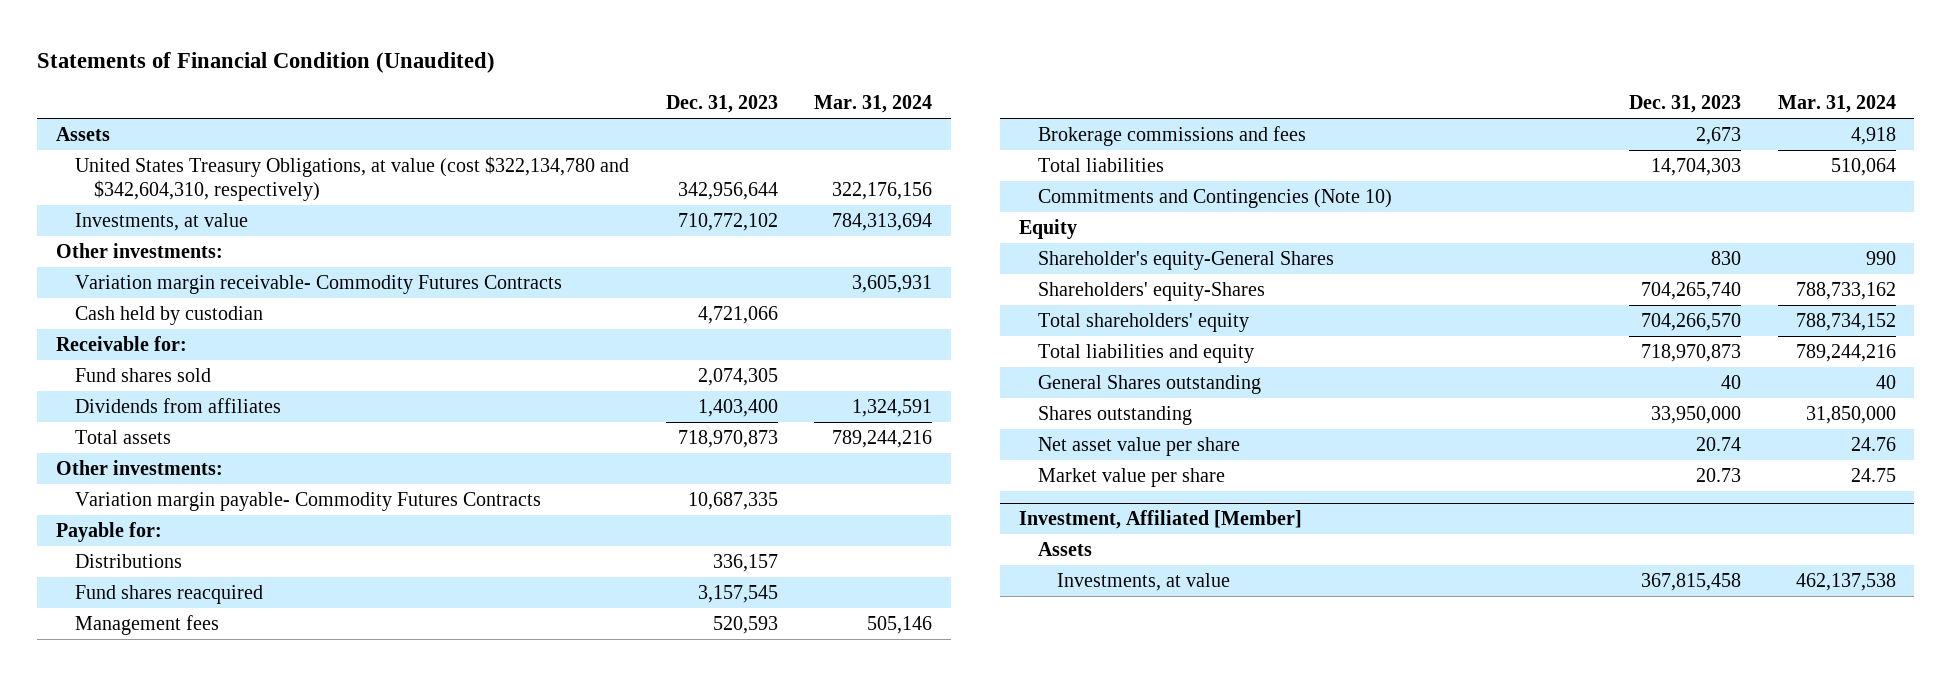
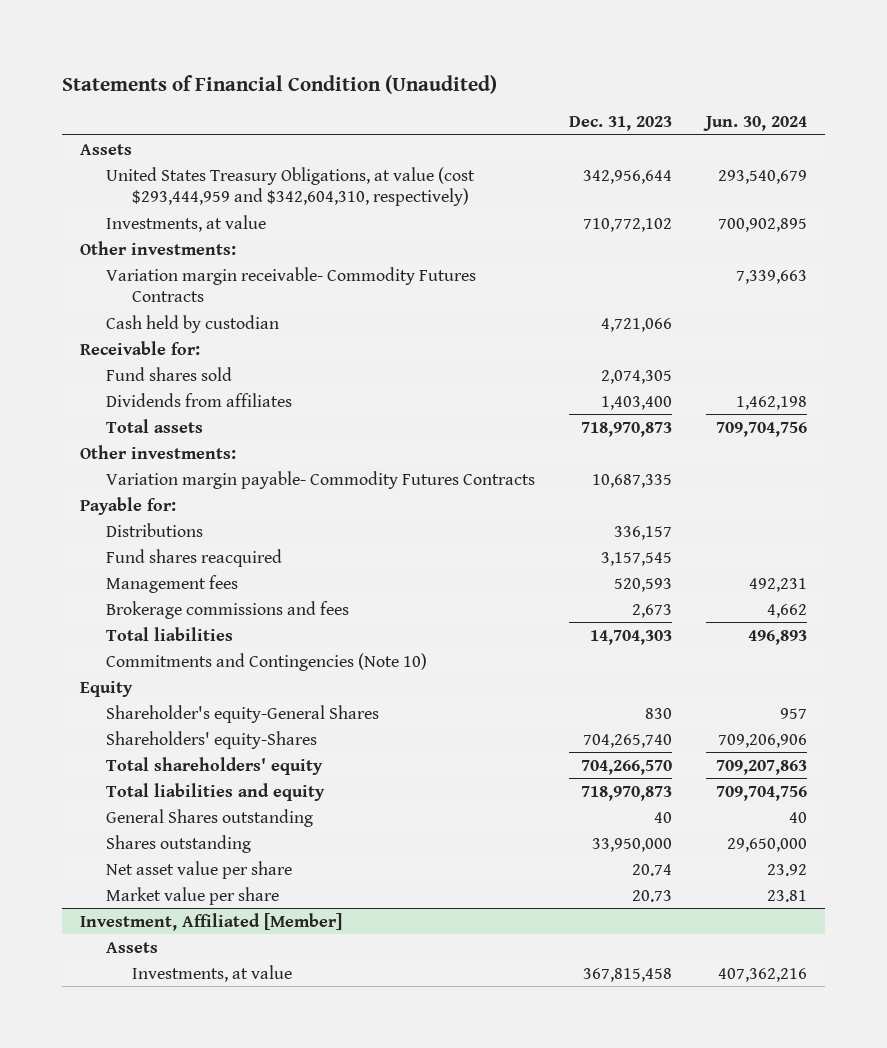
- | Dec. 31, 2023 | Mar. 31, 2024
+ | Dec. 31, 2023 | Jun. 30, 2024
- United States Treasury Obligations, at value (cost $322,134,780 and $342,604,310, respectively) | 342,956,644 | 322,176,156
+ United States Treasury Obligations, at value (cost $293,444,959 and $342,604,310, respectively) | 342,956,644 | 293,540,679

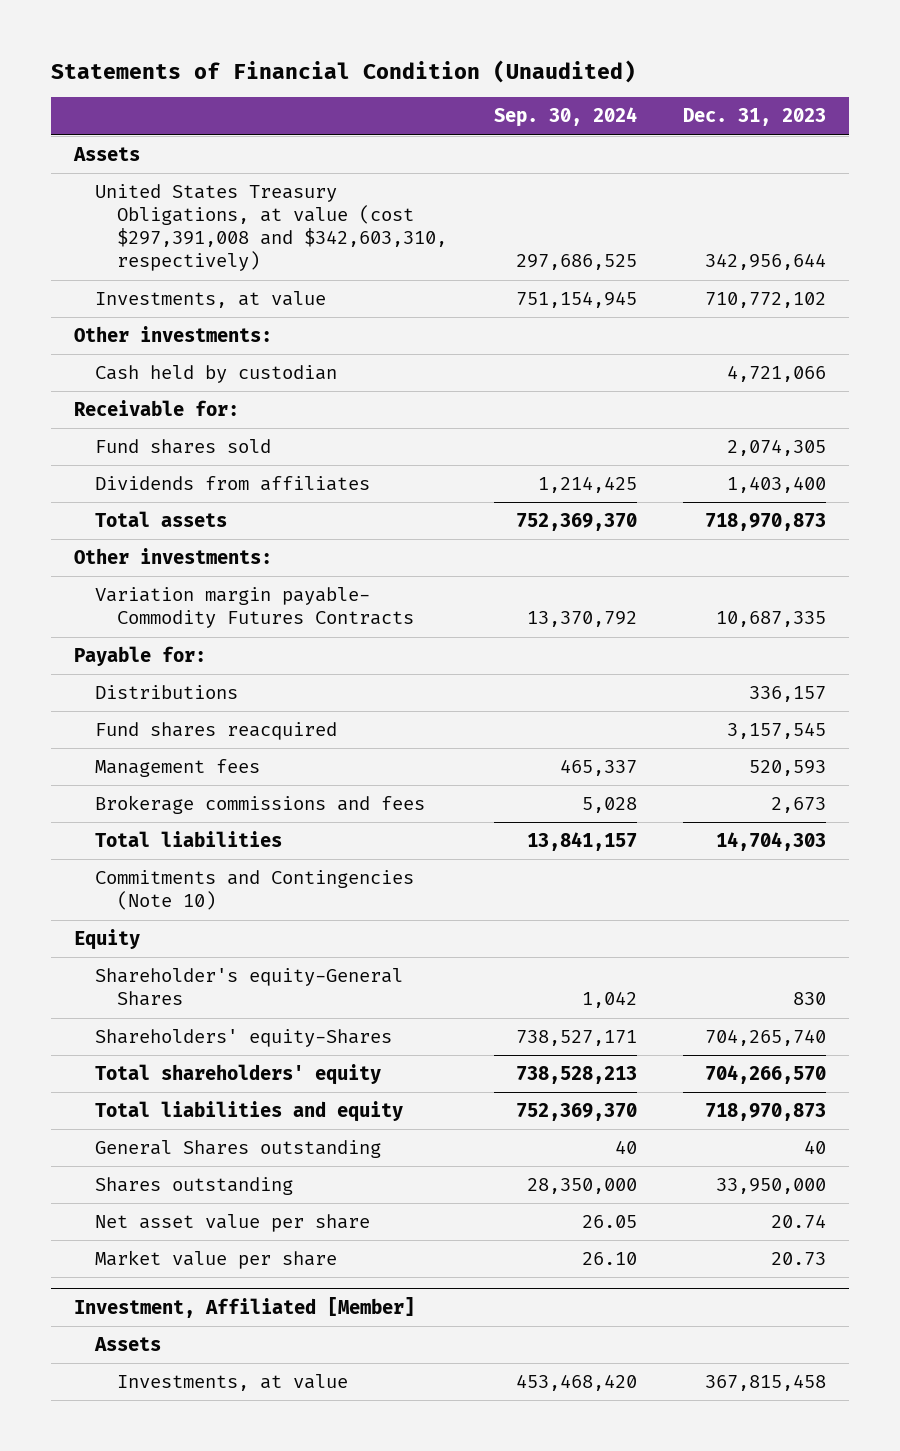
- | Dec. 31, 2023 | Jun. 30, 2024
+ | Sep. 30, 2024 | Dec. 31, 2023
- United States Treasury Obligations, at value (cost $293,444,959 and $342,604,310, respectively) | 342,956,644 | 293,540,679
+ United States Treasury Obligations, at value (cost $297,391,008 and $342,603,310, respectively) | 297,686,525 | 342,956,644
- Variation margin receivable- Commodity Futures Contracts | | 7,339,663

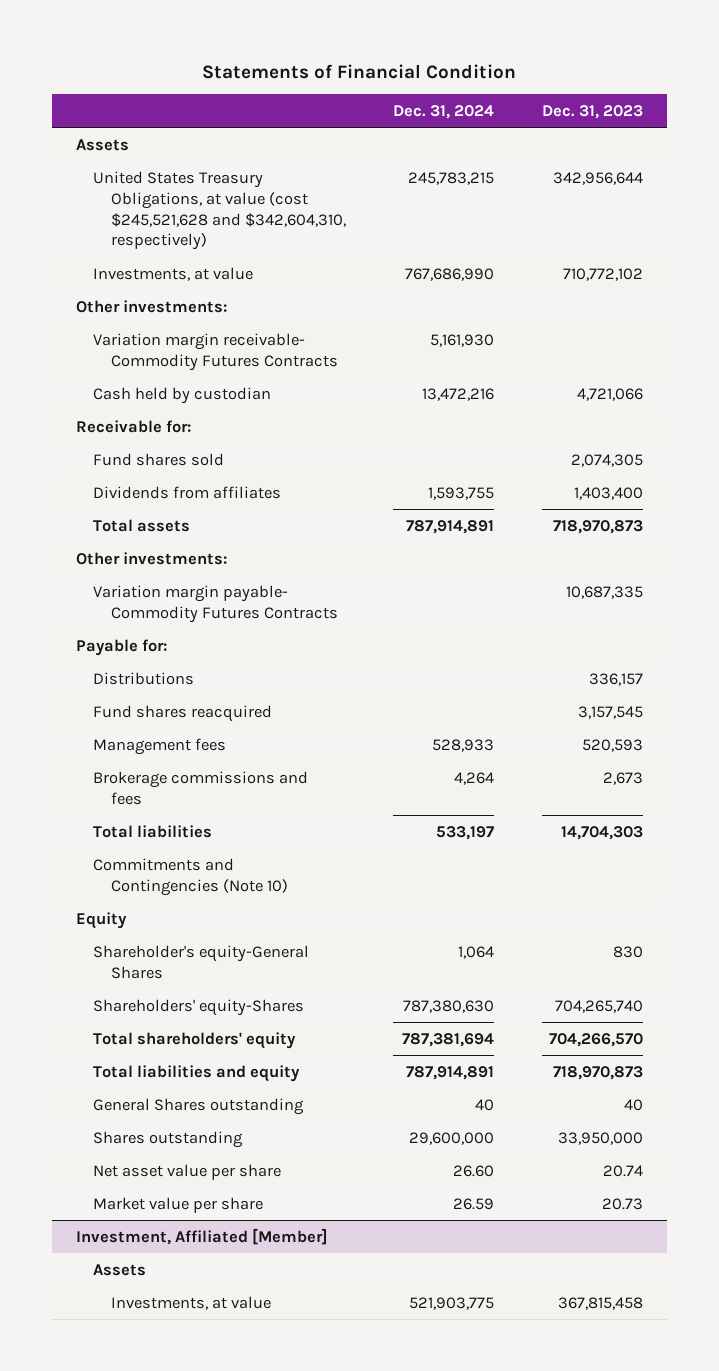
- Statements of Financial Condition (Unaudited)
+ Statements of Financial Condition
- | Sep. 30, 2024 | Dec. 31, 2023
+ | Dec. 31, 2024 | Dec. 31, 2023
- United States Treasury Obligations, at value (cost $297,391,008 and $342,603,310, respectively) | 297,686,525 | 342,956,644
+ United States Treasury Obligations, at value (cost $245,521,628 and $342,604,310, respectively) | 245,783,215 | 342,956,644
+ Variation margin receivable- Commodity Futures Contracts | 5,161,930 |

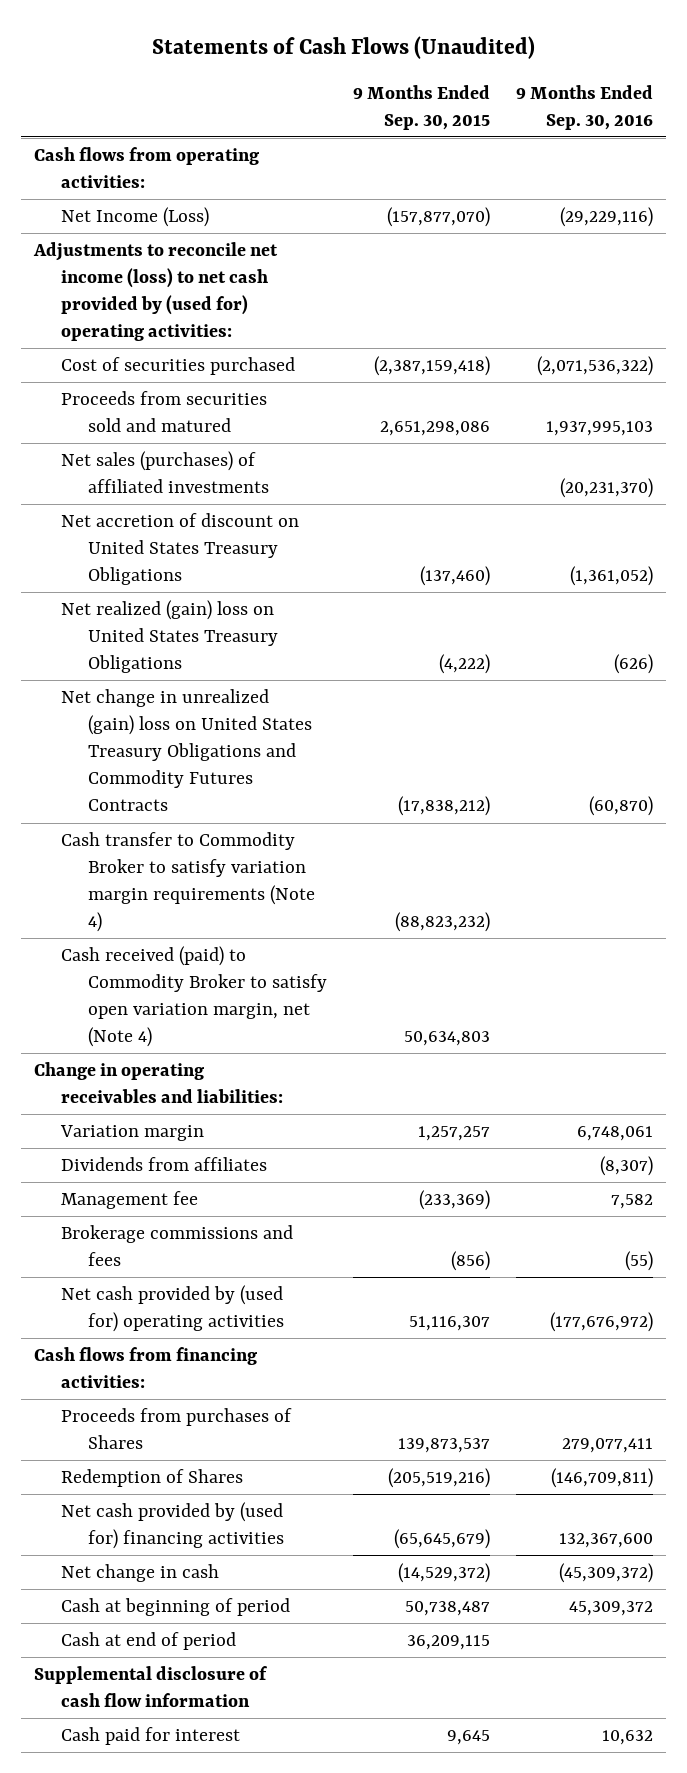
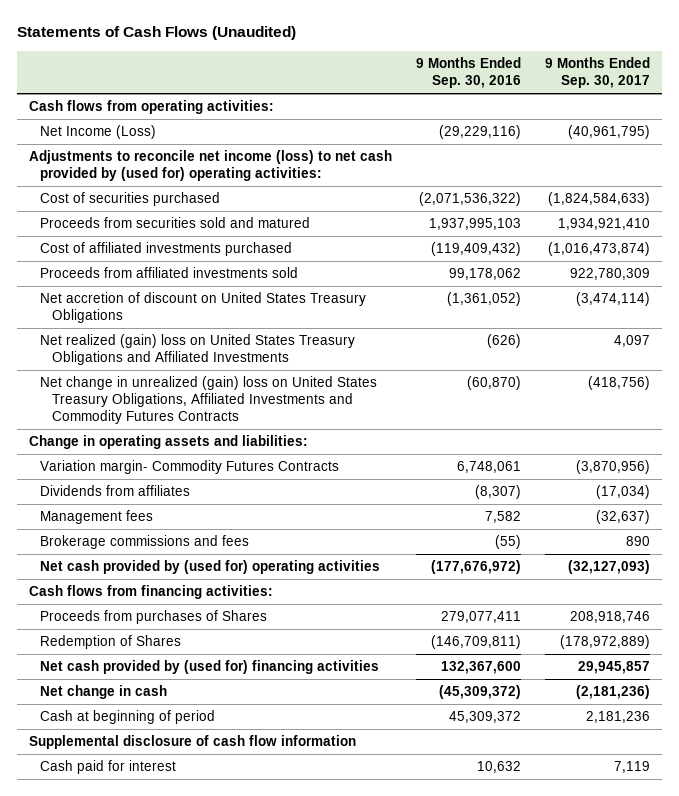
- | 9 Months Ended Sep. 30, 2015 | 9 Months Ended Sep. 30, 2016
+ | 9 Months Ended Sep. 30, 2016 | 9 Months Ended Sep. 30, 2017
- Net sales (purchases) of affiliated investments | | (20,231,370)
+ Cost of affiliated investments purchased | (119,409,432) | (1,016,473,874)
+ Proceeds from affiliated investments sold | 99,178,062 | 922,780,309
- Net realized (gain) loss on United States Treasury Obligations | (4,222) | (626)
- Net change in unrealized (gain) loss on United States Treasury Obligations and Commodity Futures Contracts | (17,838,212) | (60,870)
- Cash transfer to Commodity Broker to satisfy variation margin requirements (Note 4) | (88,823,232) |
- Cash received (paid) to Commodity Broker to satisfy open variation margin, net (Note 4) | 50,634,803 |
- Change in operating receivables and liabilities:
- Variation margin | 1,257,257 | 6,748,061
+ Net realized (gain) loss on United States Treasury Obligations and Affiliated Investments | (626) | 4,097
+ Net change in unrealized (gain) loss on United States Treasury Obligations, Affiliated Investments and Commodity Futures Contracts | (60,870) | (418,756)
+ Change in operating assets and liabilities:
+ Variation margin- Commodity Futures Contracts | 6,748,061 | (3,870,956)
- Management fee | (233,369) | 7,582
+ Management fees | 7,582 | (32,637)
- Cash at end of period | 36,209,115 |

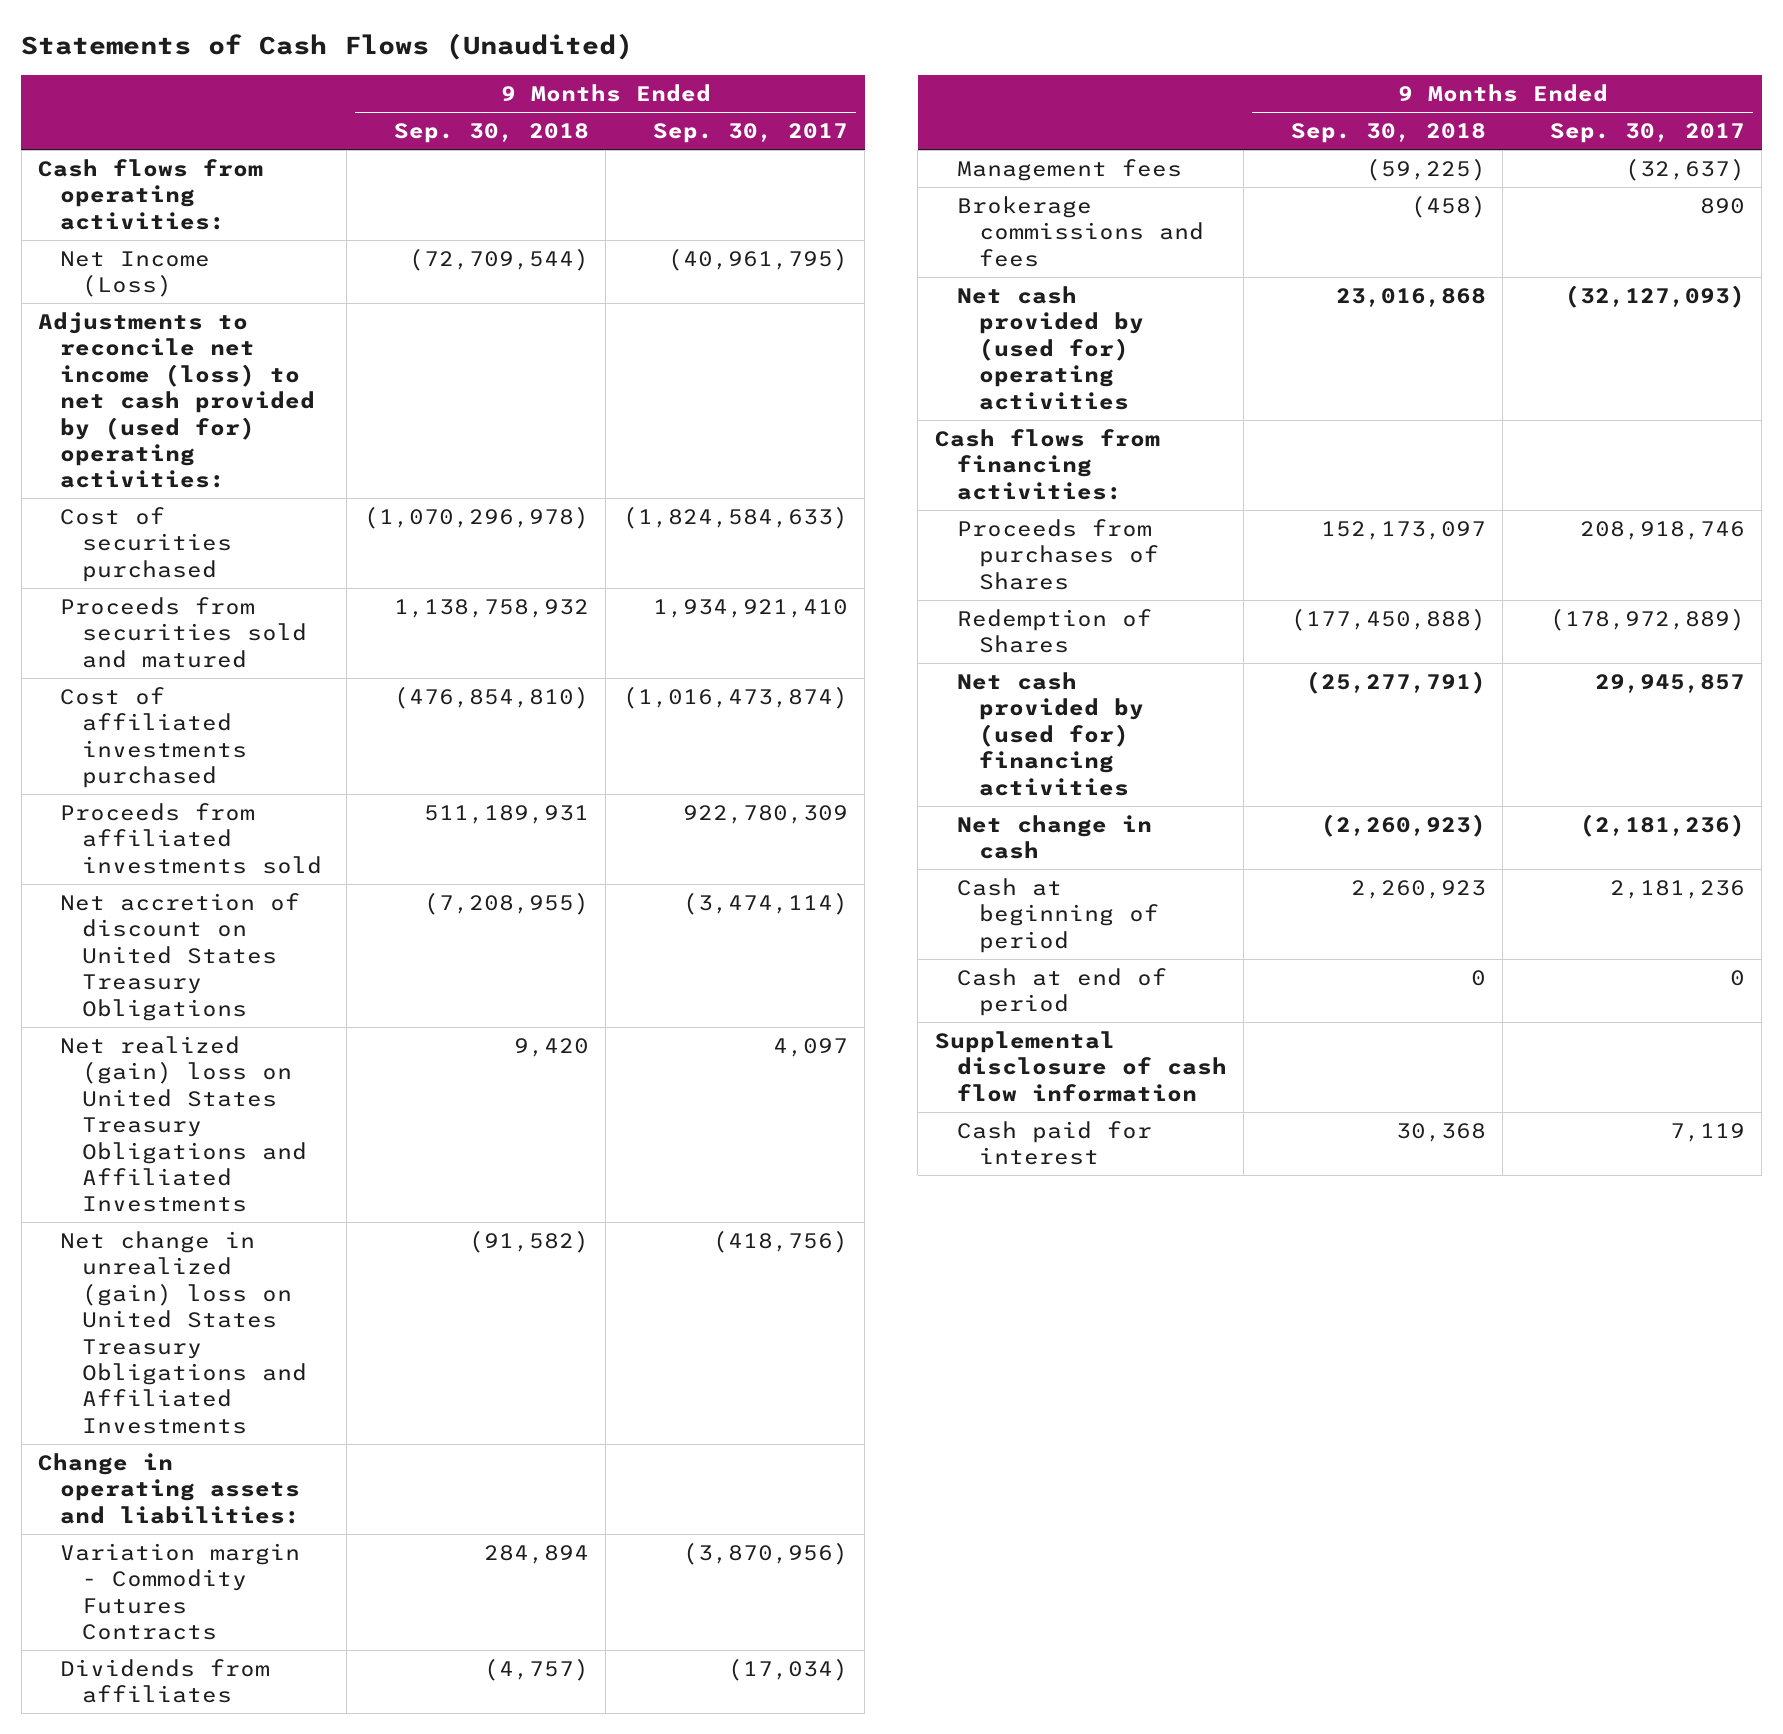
- | 9 Months Ended Sep. 30, 2016 | 9 Months Ended Sep. 30, 2017
+ | 9 Months Ended Sep. 30, 2018 | 9 Months Ended Sep. 30, 2017
- Net change in unrealized (gain) loss on United States Treasury Obligations, Affiliated Investments and Commodity Futures Contracts | (60,870) | (418,756)
+ Net change in unrealized (gain) loss on United States Treasury Obligations and Affiliated Investments | (91,582) | (418,756)
- Variation margin- Commodity Futures Contracts | 6,748,061 | (3,870,956)
+ Variation margin - Commodity Futures Contracts | 284,894 | (3,870,956)
+ Cash at end of period | 0 | 0

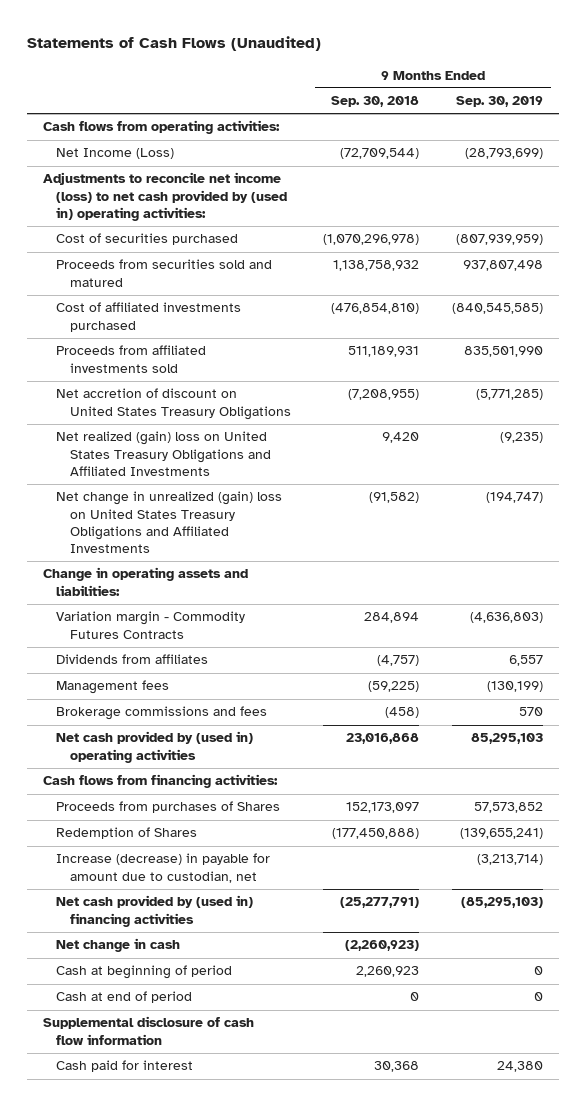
- | 9 Months Ended Sep. 30, 2018 | 9 Months Ended Sep. 30, 2017
+ | 9 Months Ended Sep. 30, 2018 | 9 Months Ended Sep. 30, 2019
- Adjustments to reconcile net income (loss) to net cash provided by (used for) operating activities:
+ Adjustments to reconcile net income (loss) to net cash provided by (used in) operating activities:
- Net cash provided by (used for) operating activities | 23,016,868 | (32,127,093)
+ Net cash provided by (used in) operating activities | 23,016,868 | 85,295,103
- Net cash provided by (used for) financing activities | (25,277,791) | 29,945,857
+ Increase (decrease) in payable for amount due to custodian, net | | (3,213,714)
+ Net cash provided by (used in) financing activities | (25,277,791) | (85,295,103)

